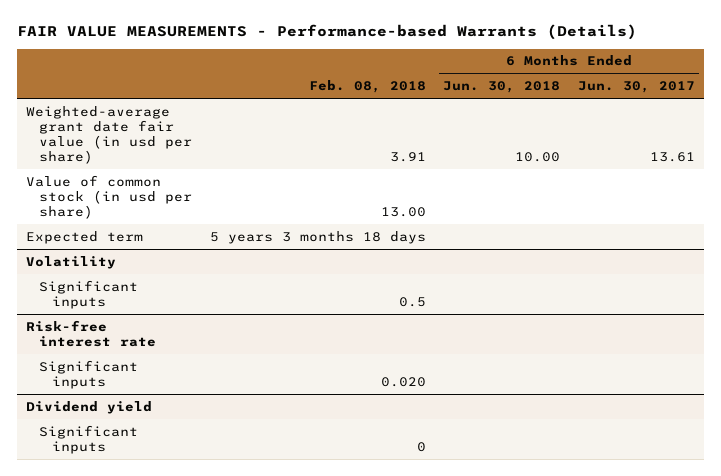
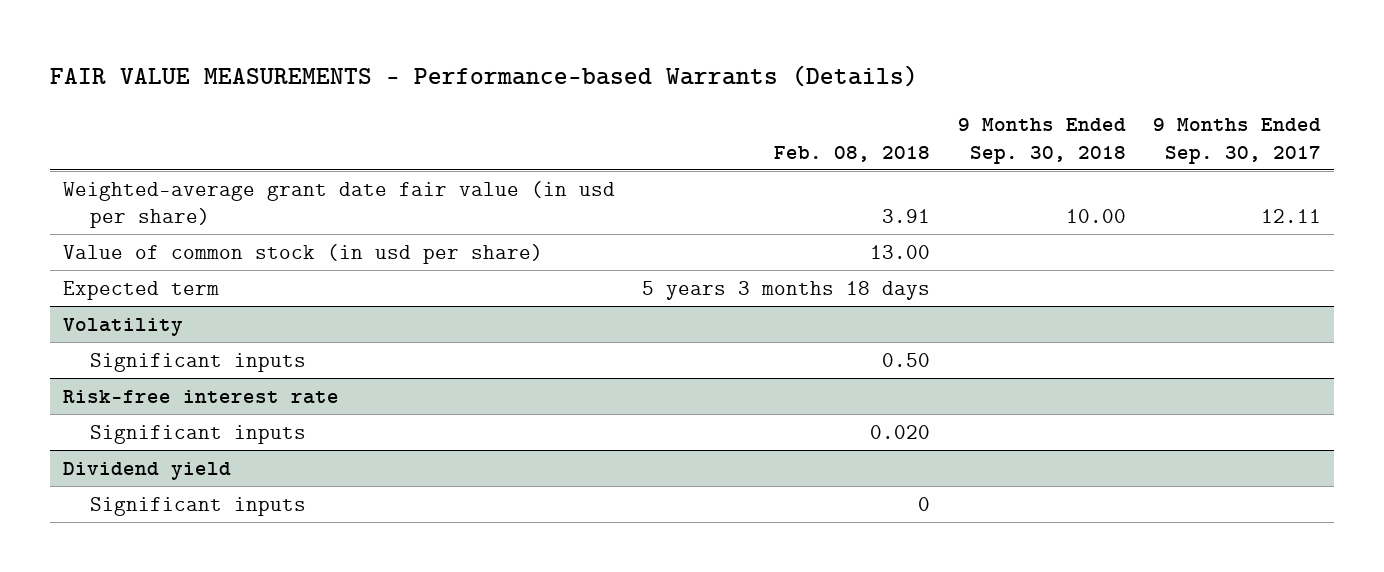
- | Feb. 08, 2018 | 6 Months Ended Jun. 30, 2018 | 6 Months Ended Jun. 30, 2017
+ | Feb. 08, 2018 | 9 Months Ended Sep. 30, 2018 | 9 Months Ended Sep. 30, 2017
@ Volatility
- Significant inputs | 0.5 | |
+ Significant inputs | 0.50 | |

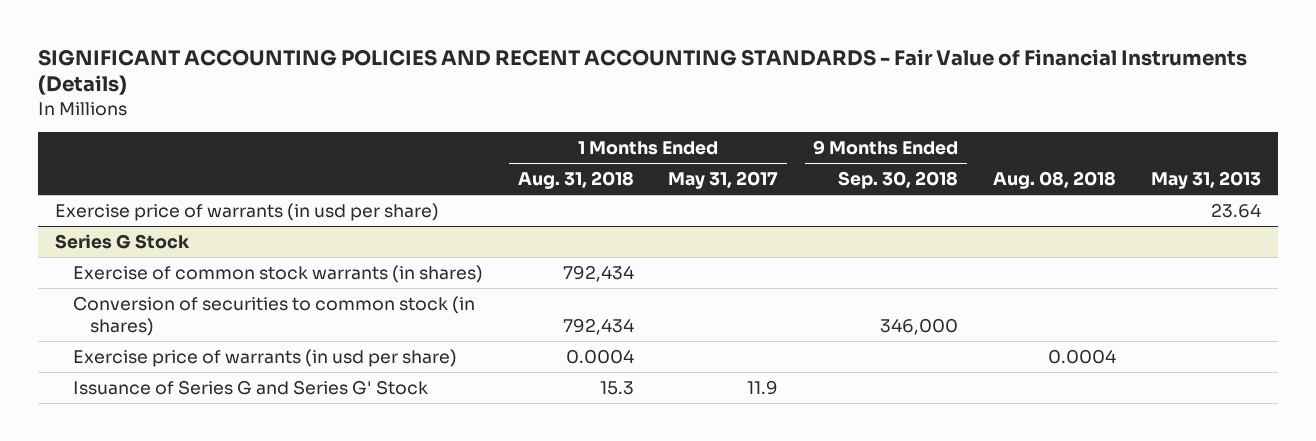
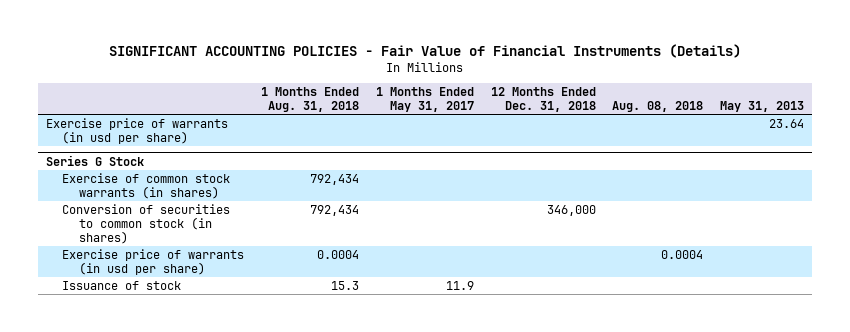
- SIGNIFICANT ACCOUNTING POLICIES AND RECENT ACCOUNTING STANDARDS - Fair Value of Financial Instruments (Details)
+ SIGNIFICANT ACCOUNTING POLICIES - Fair Value of Financial Instruments (Details)
- | 1 Months Ended Aug. 31, 2018 | 1 Months Ended May 31, 2017 | 9 Months Ended Sep. 30, 2018 | Aug. 08, 2018 | May 31, 2013
+ | 1 Months Ended Aug. 31, 2018 | 1 Months Ended May 31, 2017 | 12 Months Ended Dec. 31, 2018 | Aug. 08, 2018 | May 31, 2013
@ Series G Stock
- Issuance of Series G and Series G' Stock | 15.3 | 11.9 | | |
+ Issuance of stock | 15.3 | 11.9 | | |

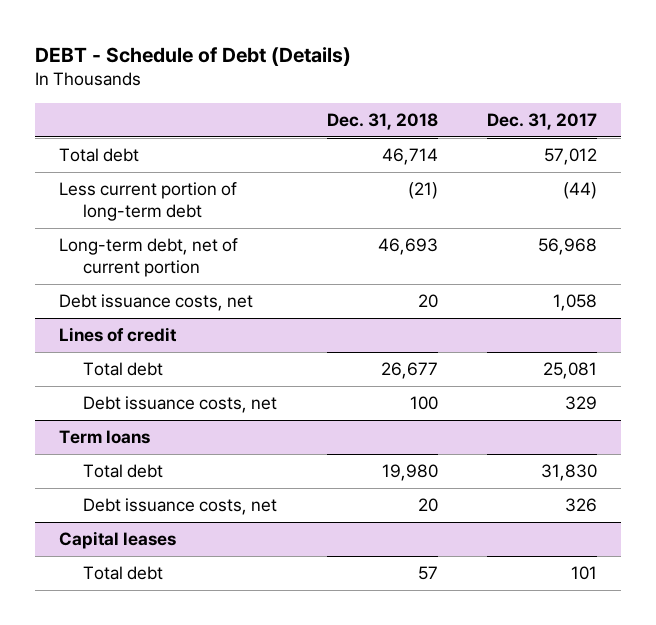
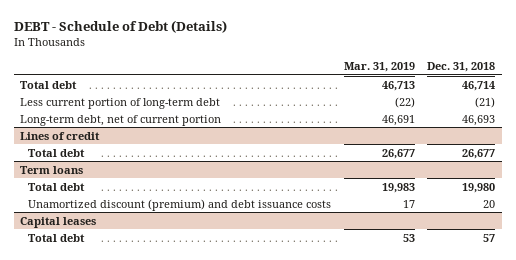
- | Dec. 31, 2018 | Dec. 31, 2017
+ | Mar. 31, 2019 | Dec. 31, 2018
- Debt issuance costs, net | 20 | 1,058
@ Lines of credit
- Debt issuance costs, net | 100 | 329
@ Term loans
- Debt issuance costs, net | 20 | 326
+ Unamortized discount (premium) and debt issuance costs | 17 | 20

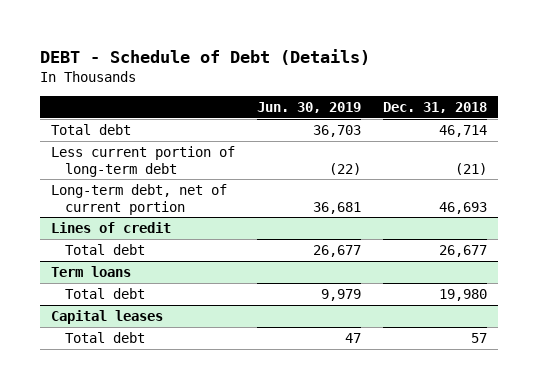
- | Mar. 31, 2019 | Dec. 31, 2018
+ | Jun. 30, 2019 | Dec. 31, 2018
@ Term loans
- Unamortized discount (premium) and debt issuance costs | 17 | 20

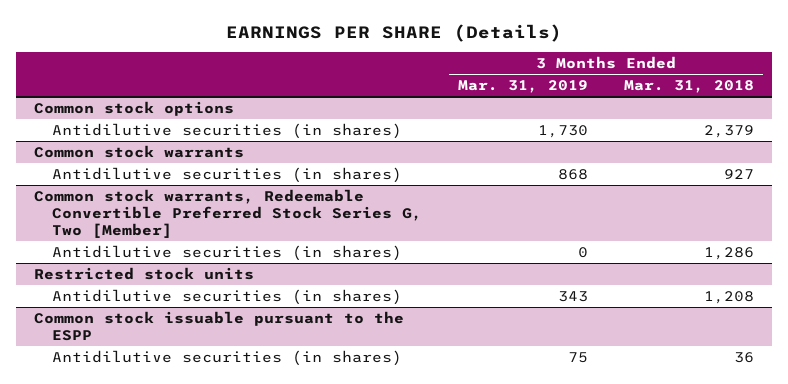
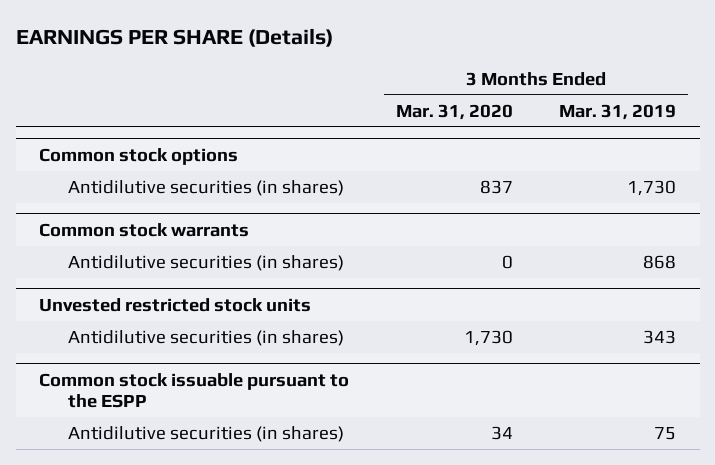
- | 3 Months Ended Mar. 31, 2019 | 3 Months Ended Mar. 31, 2018
+ | 3 Months Ended Mar. 31, 2020 | 3 Months Ended Mar. 31, 2019
- Common stock warrants, Redeemable Convertible Preferred Stock Series G, Two [Member]
- Antidilutive securities (in shares) | 0 | 1,286
- Restricted stock units
+ Unvested restricted stock units

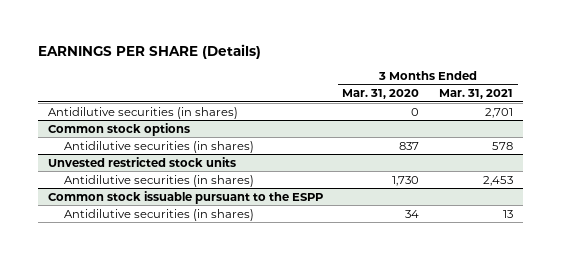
- | 3 Months Ended Mar. 31, 2020 | 3 Months Ended Mar. 31, 2019
+ | 3 Months Ended Mar. 31, 2020 | 3 Months Ended Mar. 31, 2021
+ Antidilutive securities (in shares) | 0 | 2,701
- Common stock warrants
- Antidilutive securities (in shares) | 0 | 868

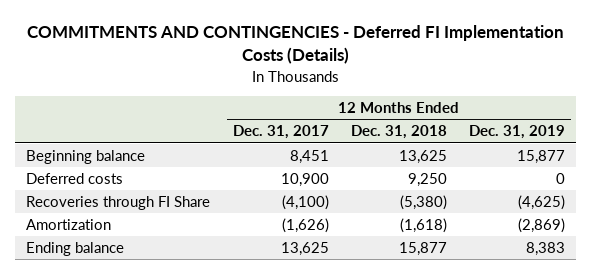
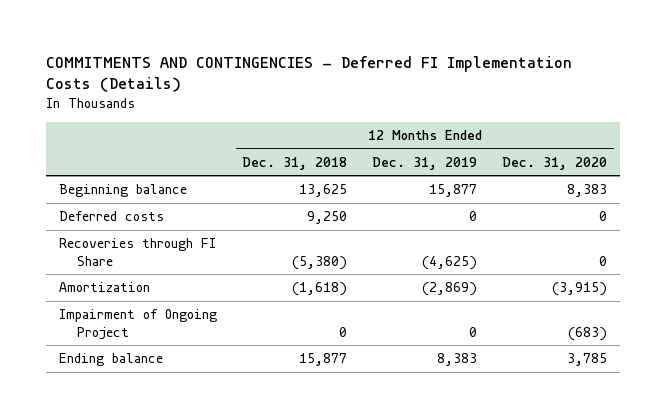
- | 12 Months Ended Dec. 31, 2017 | 12 Months Ended Dec. 31, 2018 | 12 Months Ended Dec. 31, 2019
+ | 12 Months Ended Dec. 31, 2018 | 12 Months Ended Dec. 31, 2019 | 12 Months Ended Dec. 31, 2020
+ Impairment of Ongoing Project | 0 | 0 | (683)

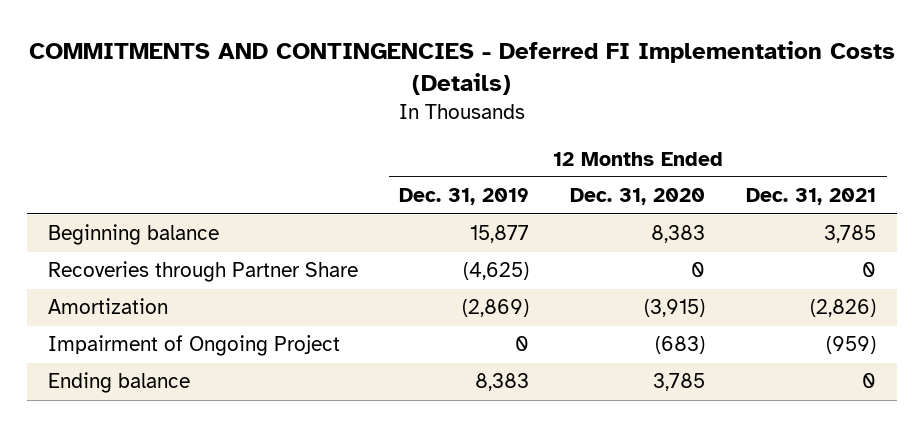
- | 12 Months Ended Dec. 31, 2018 | 12 Months Ended Dec. 31, 2019 | 12 Months Ended Dec. 31, 2020
+ | 12 Months Ended Dec. 31, 2019 | 12 Months Ended Dec. 31, 2020 | 12 Months Ended Dec. 31, 2021
- Deferred costs | 9,250 | 0 | 0
- Recoveries through FI Share | (5,380) | (4,625) | 0
+ Recoveries through Partner Share | (4,625) | 0 | 0

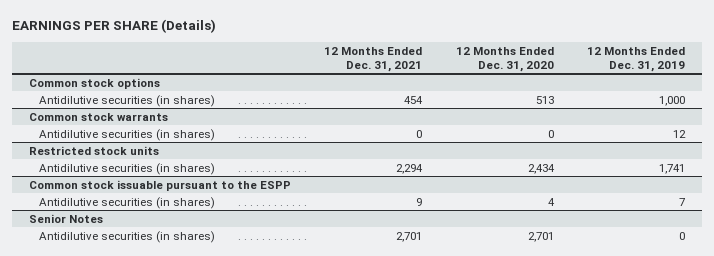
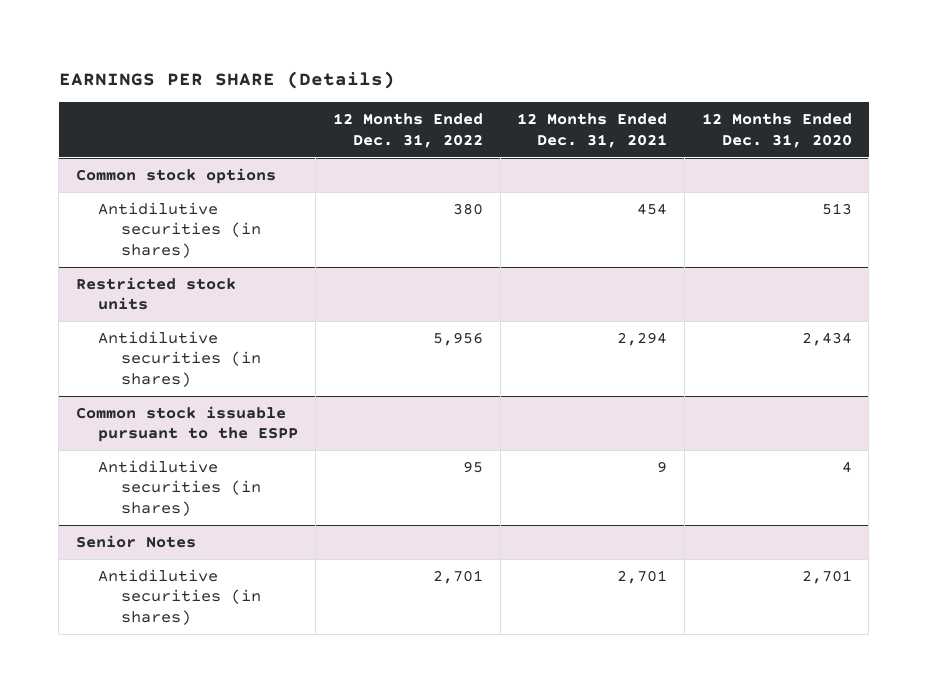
- | 12 Months Ended Dec. 31, 2021 | 12 Months Ended Dec. 31, 2020 | 12 Months Ended Dec. 31, 2019
+ | 12 Months Ended Dec. 31, 2022 | 12 Months Ended Dec. 31, 2021 | 12 Months Ended Dec. 31, 2020
- Common stock warrants
- Antidilutive securities (in shares) | 0 | 0 | 12

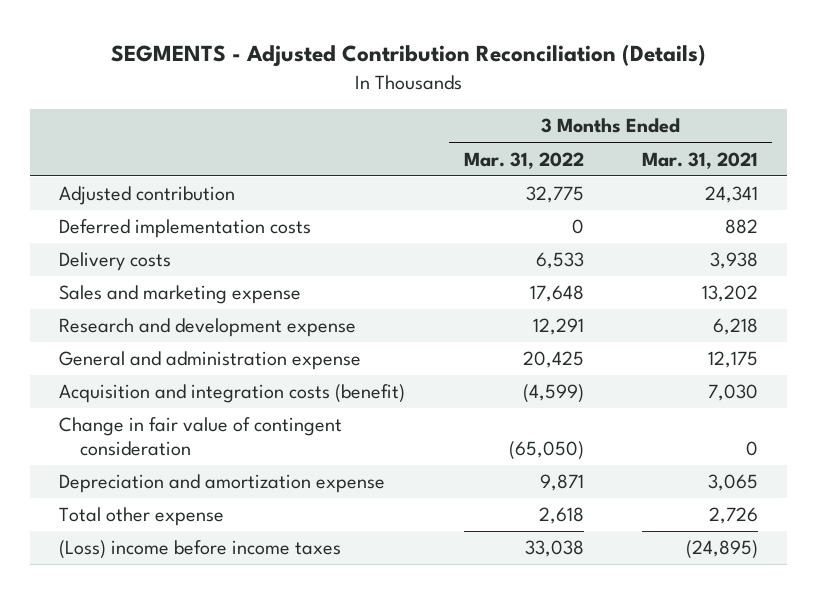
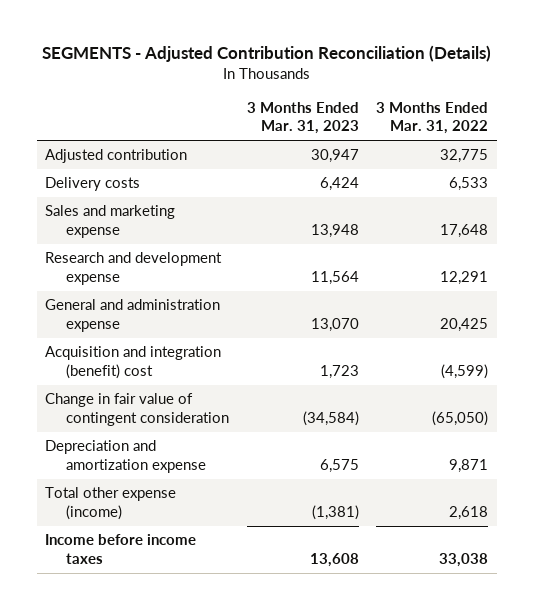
- | 3 Months Ended Mar. 31, 2022 | 3 Months Ended Mar. 31, 2021
+ | 3 Months Ended Mar. 31, 2023 | 3 Months Ended Mar. 31, 2022
- Deferred implementation costs | 0 | 882
- Acquisition and integration costs (benefit) | (4,599) | 7,030
+ Acquisition and integration (benefit) cost | 1,723 | (4,599)
- Total other expense | 2,618 | 2,726
- (Loss) income before income taxes | 33,038 | (24,895)
+ Total other expense (income) | (1,381) | 2,618
+ Income before income taxes | 13,608 | 33,038

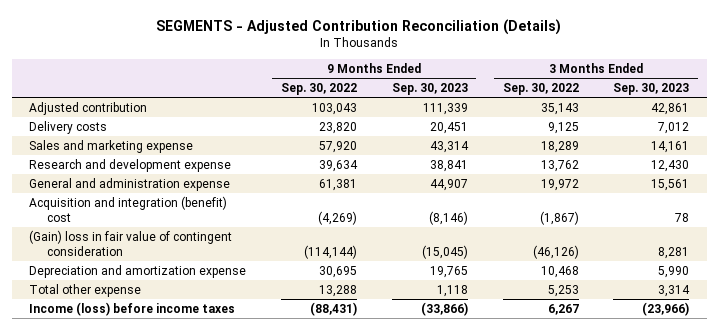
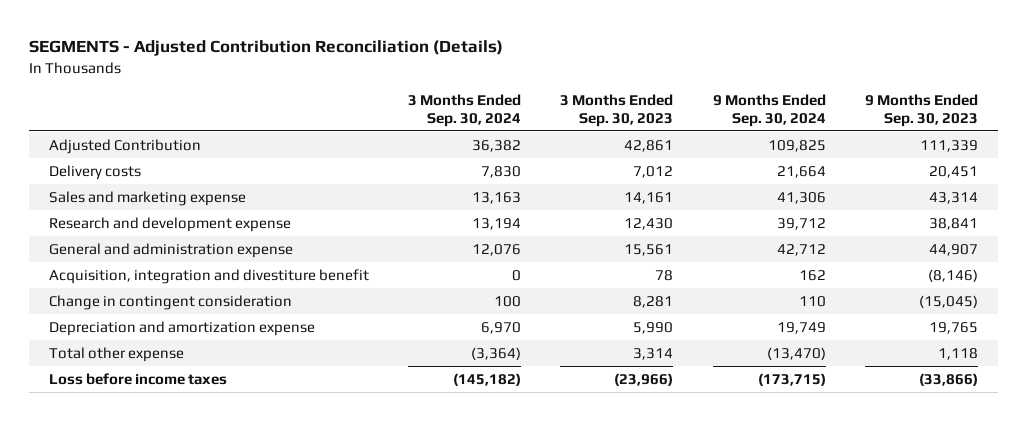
- | 9 Months Ended Sep. 30, 2022 | 9 Months Ended Sep. 30, 2023 | 3 Months Ended Sep. 30, 2022 | 3 Months Ended Sep. 30, 2023
+ | 3 Months Ended Sep. 30, 2024 | 3 Months Ended Sep. 30, 2023 | 9 Months Ended Sep. 30, 2024 | 9 Months Ended Sep. 30, 2023
- Adjusted contribution | 103,043 | 111,339 | 35,143 | 42,861
+ Adjusted Contribution | 36,382 | 42,861 | 109,825 | 111,339
- Acquisition and integration (benefit) cost | (4,269) | (8,146) | (1,867) | 78
- (Gain) loss in fair value of contingent consideration | (114,144) | (15,045) | (46,126) | 8,281
+ Acquisition, integration and divestiture benefit | 0 | 78 | 162 | (8,146)
+ Change in contingent consideration | 100 | 8,281 | 110 | (15,045)
- Income (loss) before income taxes | (88,431) | (33,866) | 6,267 | (23,966)
+ Loss before income taxes | (145,182) | (23,966) | (173,715) | (33,866)

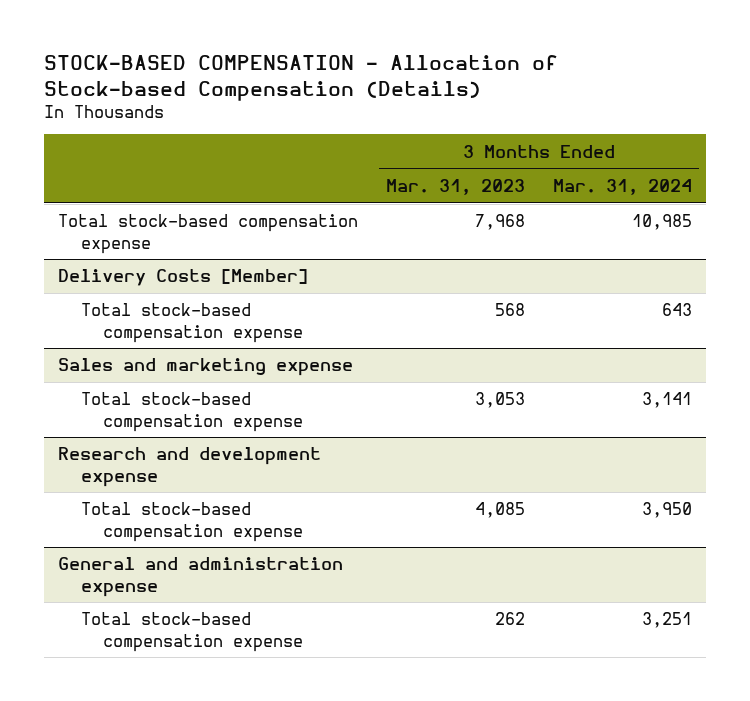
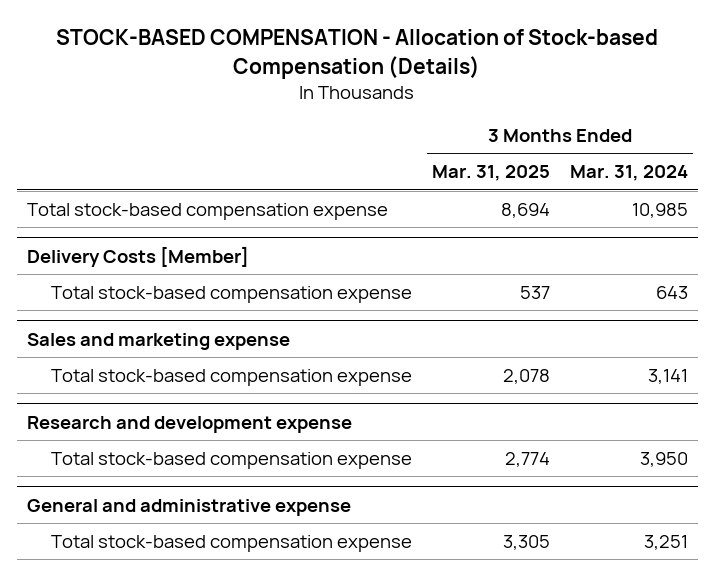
- | 3 Months Ended Mar. 31, 2023 | 3 Months Ended Mar. 31, 2024
+ | 3 Months Ended Mar. 31, 2025 | 3 Months Ended Mar. 31, 2024
- General and administration expense
+ General and administrative expense

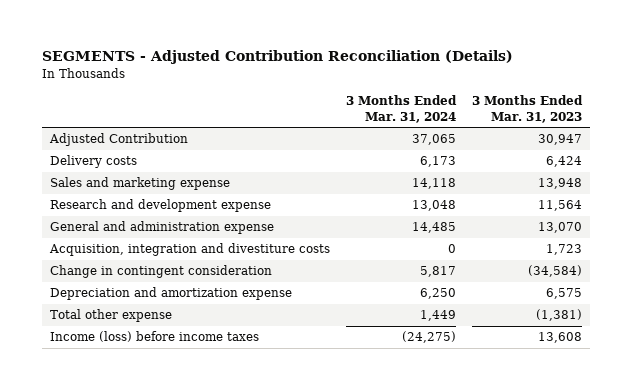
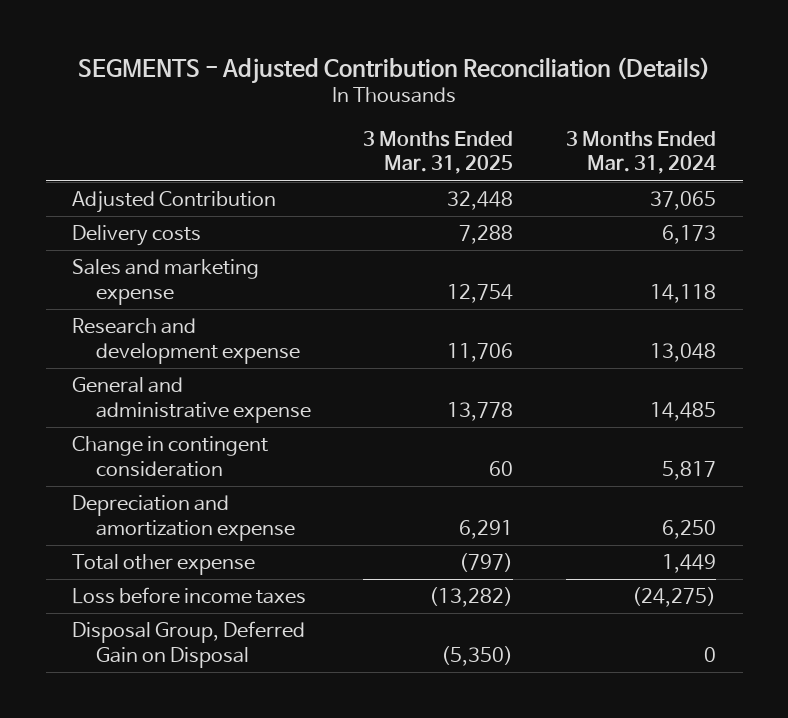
- | 3 Months Ended Mar. 31, 2024 | 3 Months Ended Mar. 31, 2023
+ | 3 Months Ended Mar. 31, 2025 | 3 Months Ended Mar. 31, 2024
- General and administration expense | 14,485 | 13,070
- Acquisition, integration and divestiture costs | 0 | 1,723
+ General and administrative expense | 13,778 | 14,485
- Income (loss) before income taxes | (24,275) | 13,608
+ Loss before income taxes | (13,282) | (24,275)
+ Disposal Group, Deferred Gain on Disposal | (5,350) | 0

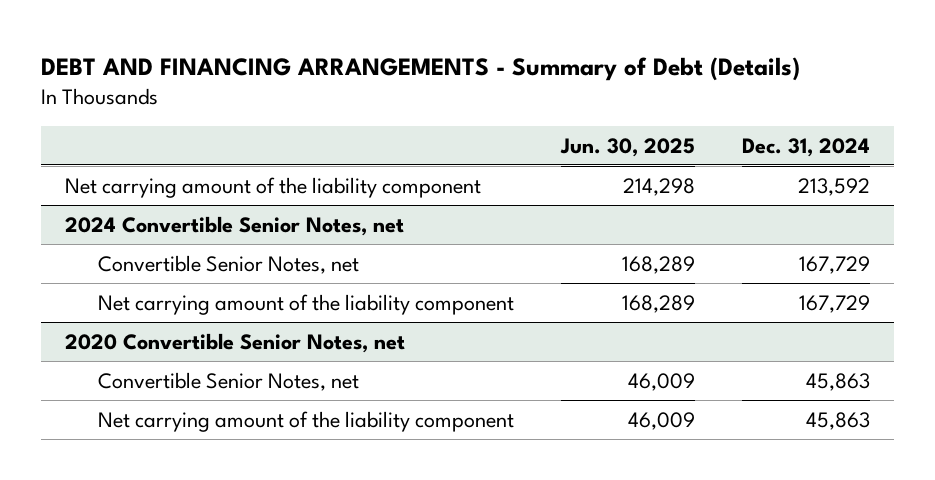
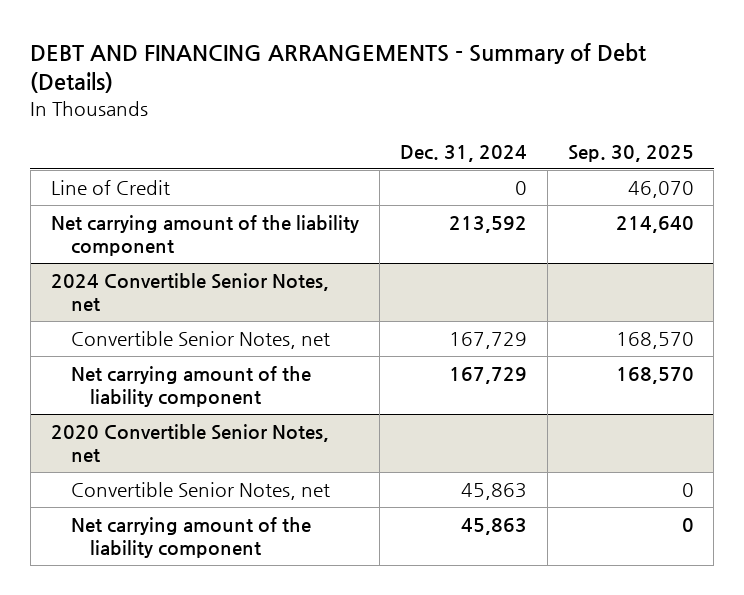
- | Jun. 30, 2025 | Dec. 31, 2024
+ | Dec. 31, 2024 | Sep. 30, 2025
+ Line of Credit | 0 | 46,070

